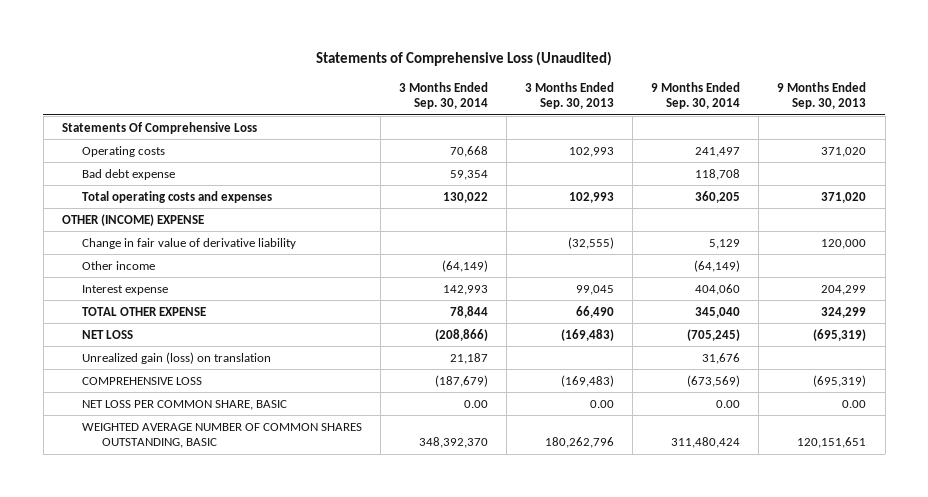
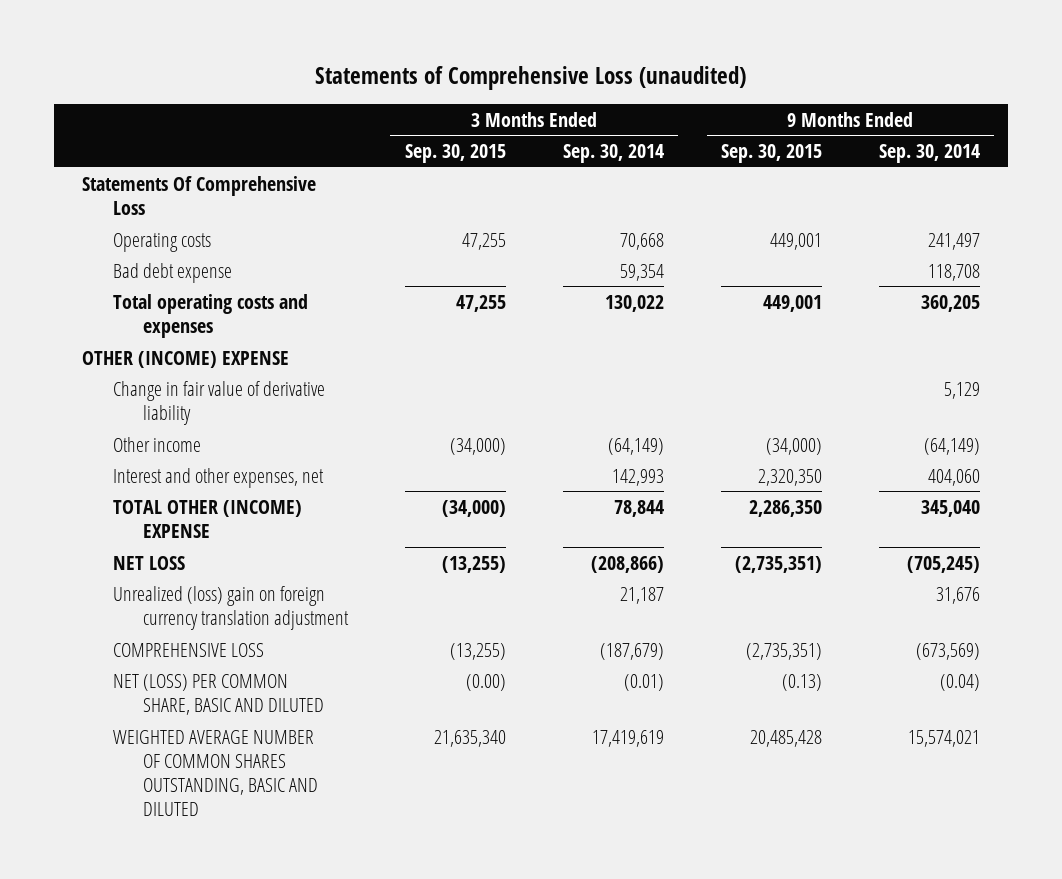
- Statements of Comprehensive Loss (Unaudited)
+ Statements of Comprehensive Loss (unaudited)
- | 3 Months Ended Sep. 30, 2014 | 3 Months Ended Sep. 30, 2013 | 9 Months Ended Sep. 30, 2014 | 9 Months Ended Sep. 30, 2013
+ | 3 Months Ended Sep. 30, 2015 | 3 Months Ended Sep. 30, 2014 | 9 Months Ended Sep. 30, 2015 | 9 Months Ended Sep. 30, 2014
- Interest expense | 142,993 | 99,045 | 404,060 | 204,299
- TOTAL OTHER EXPENSE | 78,844 | 66,490 | 345,040 | 324,299
+ Interest and other expenses, net | | 142,993 | 2,320,350 | 404,060
+ TOTAL OTHER (INCOME) EXPENSE | (34,000) | 78,844 | 2,286,350 | 345,040
- Unrealized gain (loss) on translation | 21,187 | | 31,676 |
+ Unrealized (loss) gain on foreign currency translation adjustment | | 21,187 | | 31,676
- NET LOSS PER COMMON SHARE, BASIC | 0.00 | 0.00 | 0.00 | 0.00
- WEIGHTED AVERAGE NUMBER OF COMMON SHARES OUTSTANDING, BASIC | 348,392,370 | 180,262,796 | 311,480,424 | 120,151,651
+ NET (LOSS) PER COMMON SHARE, BASIC AND DILUTED | (0.00) | (0.01) | (0.13) | (0.04)
+ WEIGHTED AVERAGE NUMBER OF COMMON SHARES OUTSTANDING, BASIC AND DILUTED | 21,635,340 | 17,419,619 | 20,485,428 | 15,574,021

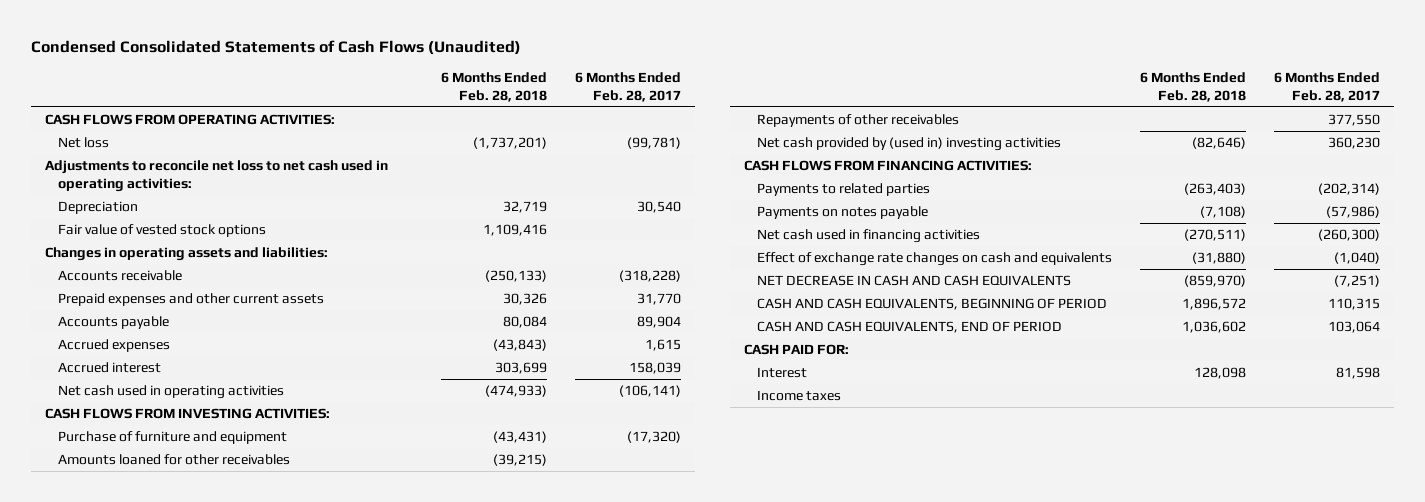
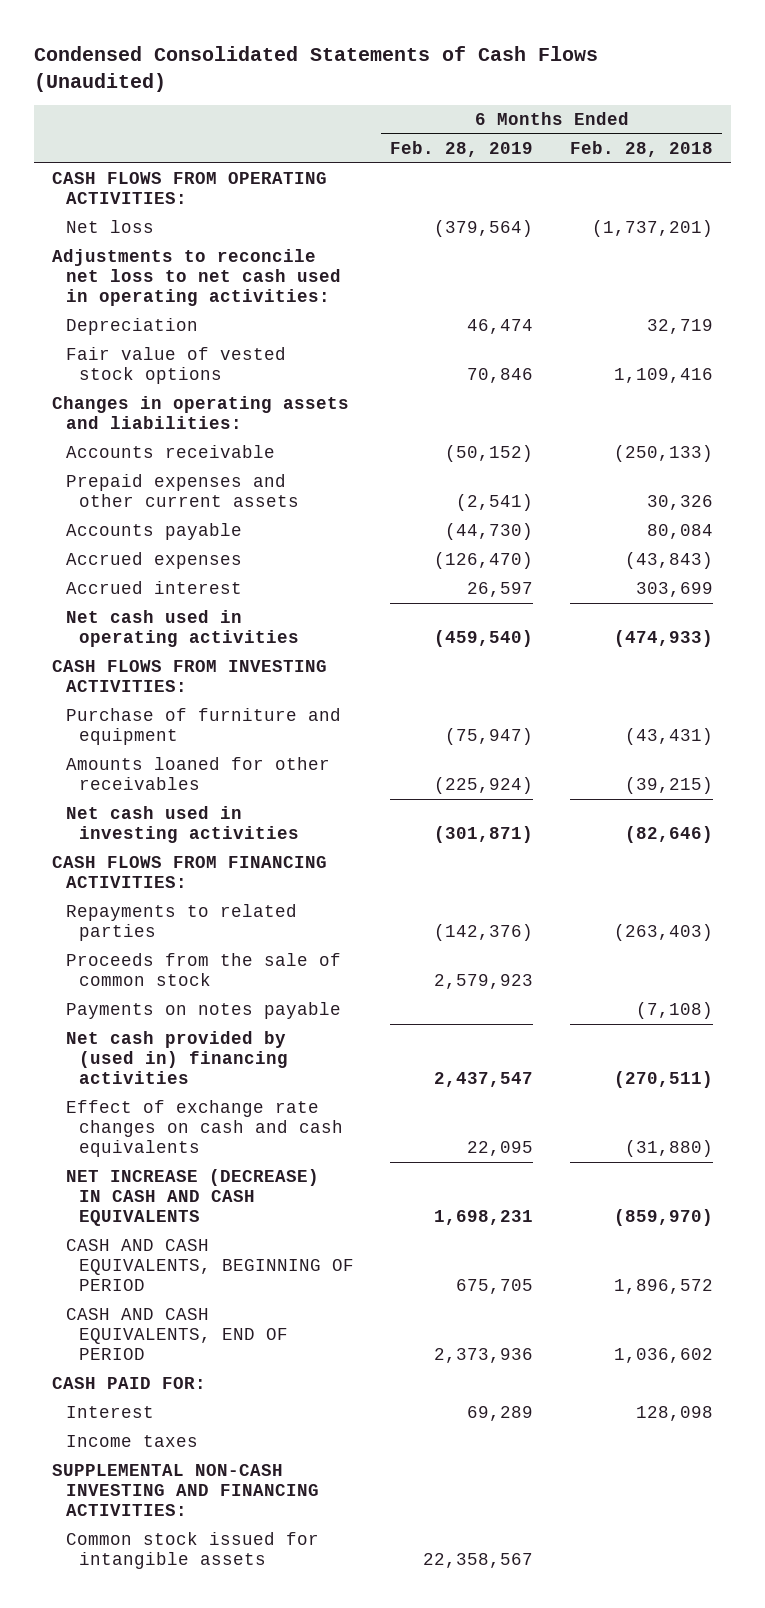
- | 6 Months Ended Feb. 28, 2018 | 6 Months Ended Feb. 28, 2017
+ | 6 Months Ended Feb. 28, 2019 | 6 Months Ended Feb. 28, 2018
- Repayments of other receivables | | 377,550
- Net cash provided by (used in) investing activities | (82,646) | 360,230
+ Net cash used in investing activities | (301,871) | (82,646)
- Payments to related parties | (263,403) | (202,314)
+ Repayments to related parties | (142,376) | (263,403)
+ Proceeds from the sale of common stock | 2,579,923 |
- Net cash used in financing activities | (270,511) | (260,300)
- Effect of exchange rate changes on cash and equivalents | (31,880) | (1,040)
- NET DECREASE IN CASH AND CASH EQUIVALENTS | (859,970) | (7,251)
+ Net cash provided by (used in) financing activities | 2,437,547 | (270,511)
+ Effect of exchange rate changes on cash and cash equivalents | 22,095 | (31,880)
+ NET INCREASE (DECREASE) IN CASH AND CASH EQUIVALENTS | 1,698,231 | (859,970)
+ SUPPLEMENTAL NON-CASH INVESTING AND FINANCING ACTIVITIES:
+ Common stock issued for intangible assets | 22,358,567 |

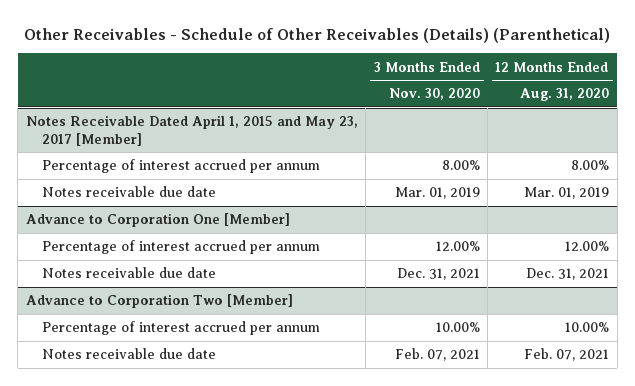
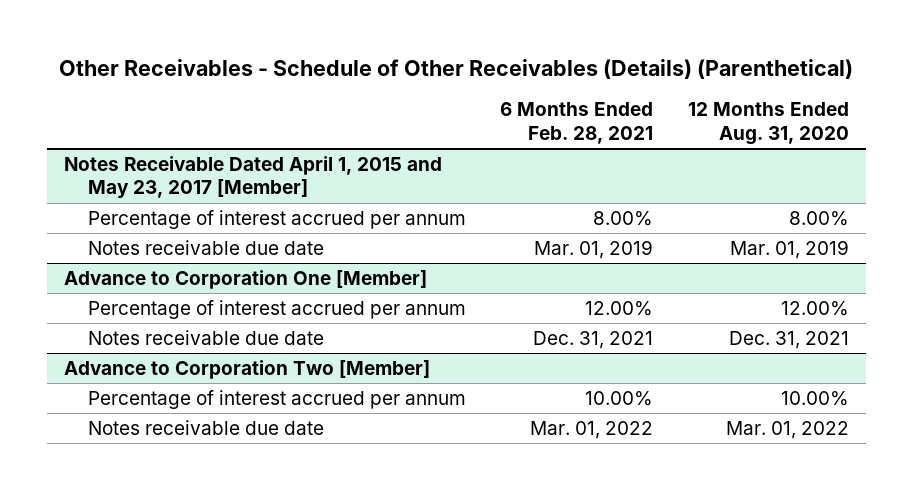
- | 3 Months Ended Nov. 30, 2020 | 12 Months Ended Aug. 31, 2020
+ | 6 Months Ended Feb. 28, 2021 | 12 Months Ended Aug. 31, 2020
@ Advance to Corporation Two [Member]
- Notes receivable due date | Feb. 07, 2021 | Feb. 07, 2021
+ Notes receivable due date | Mar. 01, 2022 | Mar. 01, 2022

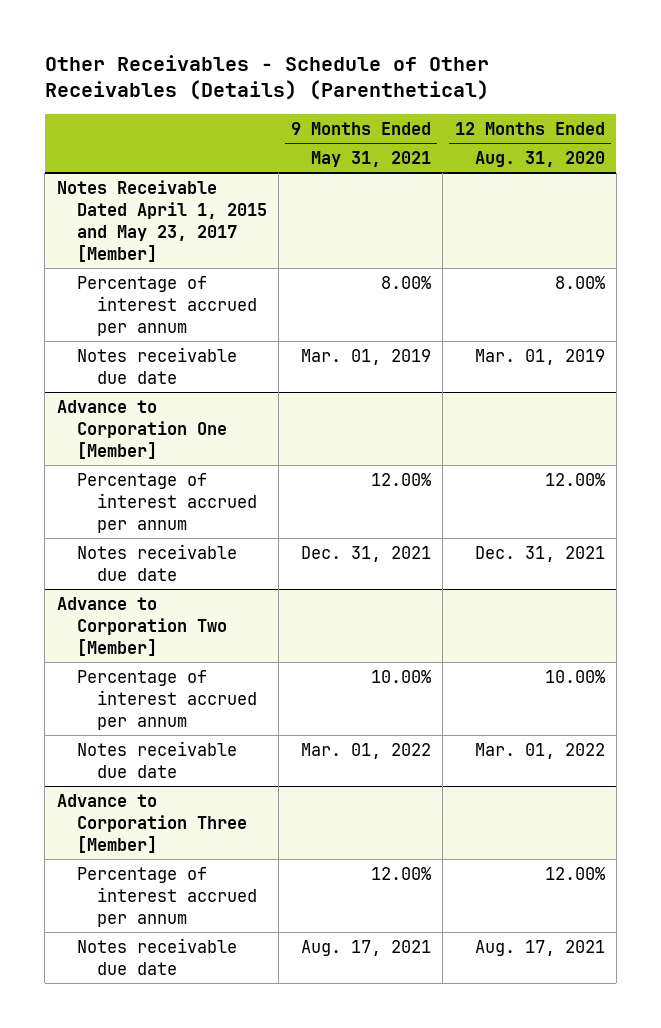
- | 6 Months Ended Feb. 28, 2021 | 12 Months Ended Aug. 31, 2020
+ | 9 Months Ended May 31, 2021 | 12 Months Ended Aug. 31, 2020
+ Advance to Corporation Three [Member]
+ Percentage of interest accrued per annum | 12.00% | 12.00%
+ Notes receivable due date | Aug. 17, 2021 | Aug. 17, 2021

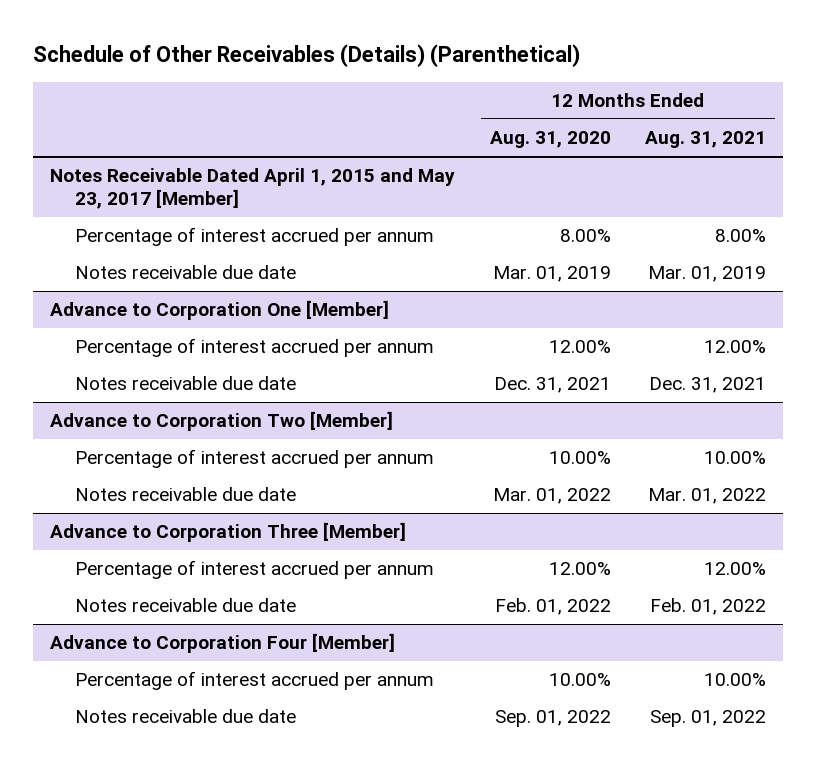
- Other Receivables - Schedule of Other Receivables (Details) (Parenthetical)
+ Schedule of Other Receivables (Details) (Parenthetical)
- | 9 Months Ended May 31, 2021 | 12 Months Ended Aug. 31, 2020
+ | 12 Months Ended Aug. 31, 2020 | 12 Months Ended Aug. 31, 2021
@ Advance to Corporation Three [Member]
- Notes receivable due date | Aug. 17, 2021 | Aug. 17, 2021
+ Notes receivable due date | Feb. 01, 2022 | Feb. 01, 2022
+ Advance to Corporation Four [Member]
+ Percentage of interest accrued per annum | 10.00% | 10.00%
+ Notes receivable due date | Sep. 01, 2022 | Sep. 01, 2022

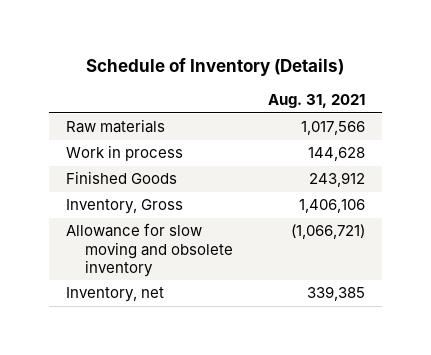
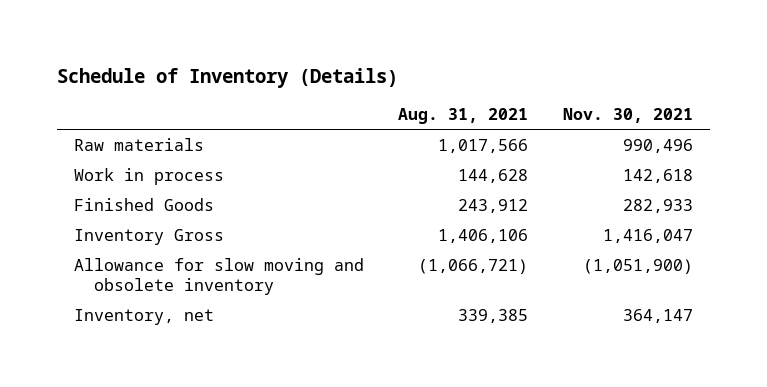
- | Aug. 31, 2021
+ | Aug. 31, 2021 | Nov. 30, 2021
- Inventory, Gross | 1,406,106
+ Inventory Gross | 1,406,106 | 1,416,047

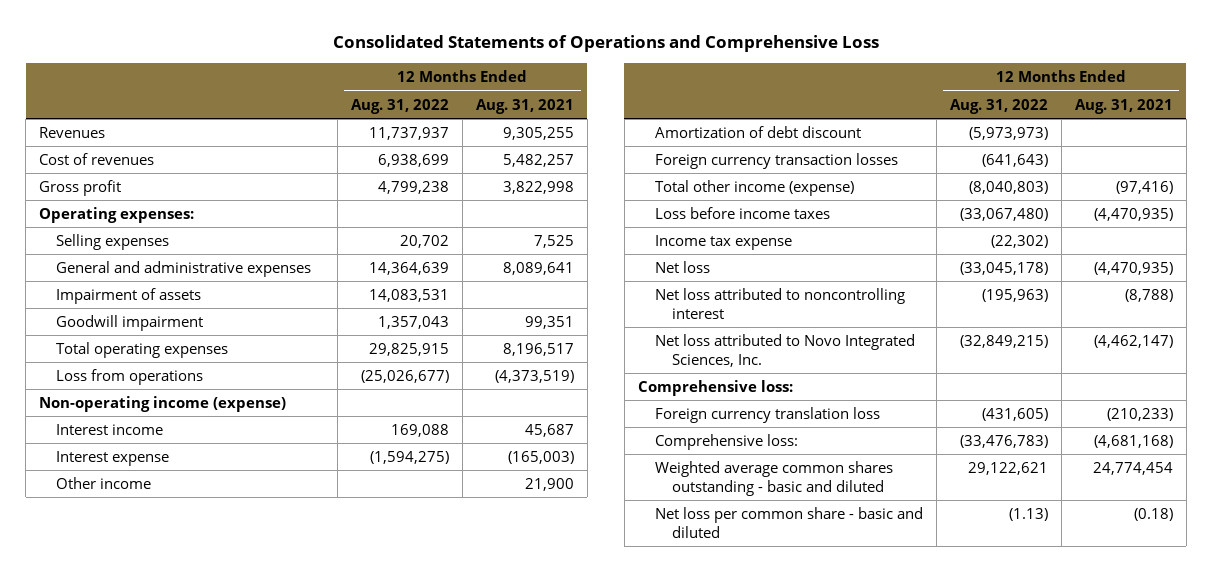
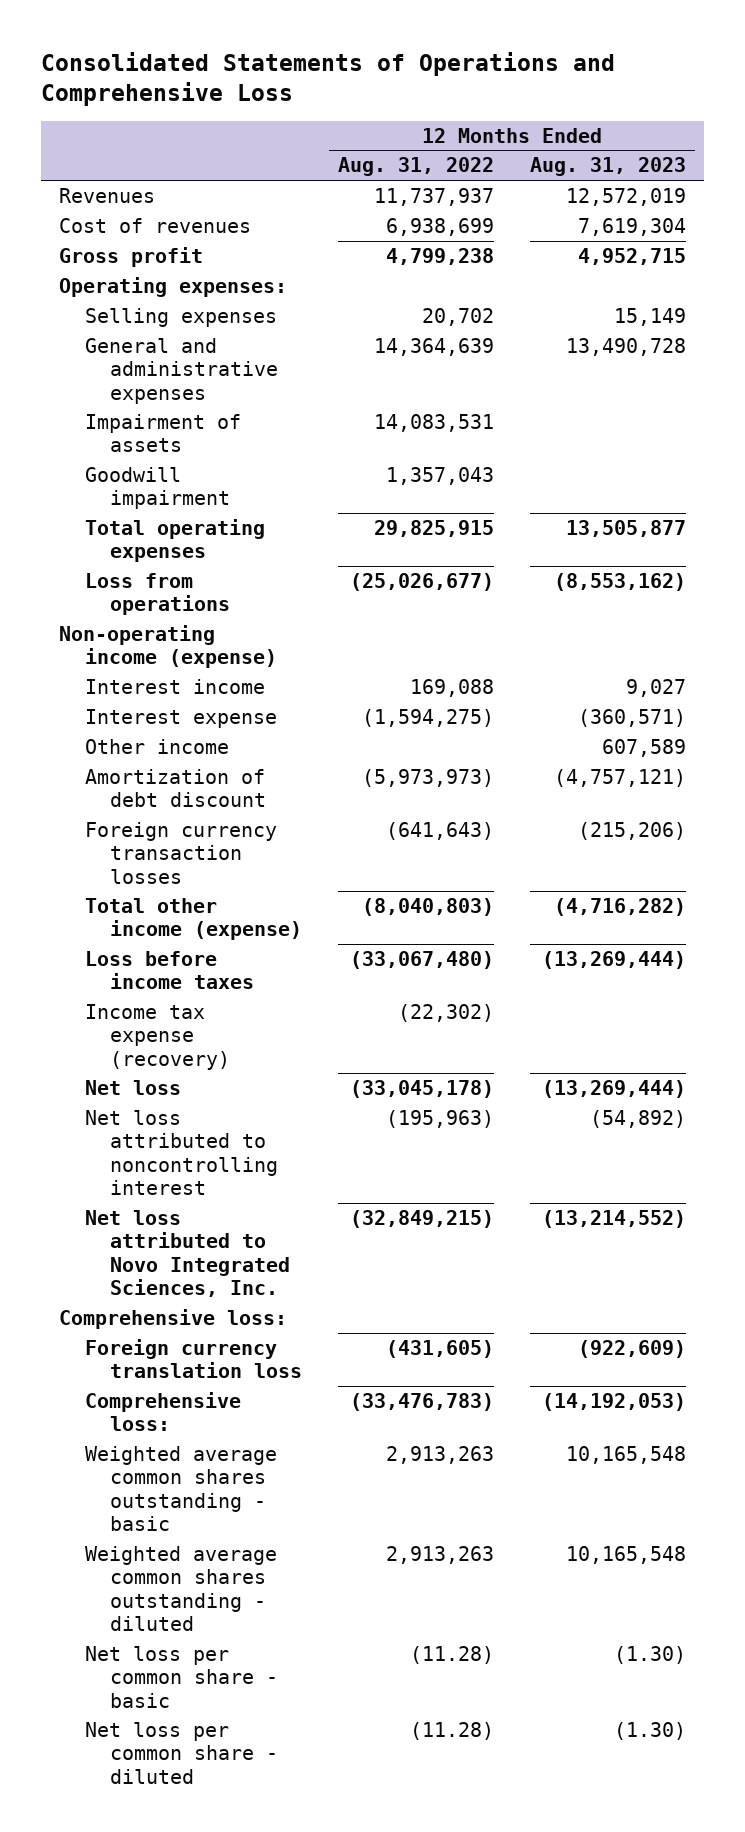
- | 12 Months Ended Aug. 31, 2022 | 12 Months Ended Aug. 31, 2021
+ | 12 Months Ended Aug. 31, 2022 | 12 Months Ended Aug. 31, 2023
- Income tax expense | (22,302) |
+ Income tax expense (recovery) | (22,302) |
- Weighted average common shares outstanding - basic and diluted | 29,122,621 | 24,774,454
- Net loss per common share - basic and diluted | (1.13) | (0.18)
+ Weighted average common shares outstanding - basic | 2,913,263 | 10,165,548
+ Weighted average common shares outstanding - diluted | 2,913,263 | 10,165,548
+ Net loss per common share - basic | (11.28) | (1.30)
+ Net loss per common share - diluted | (11.28) | (1.30)

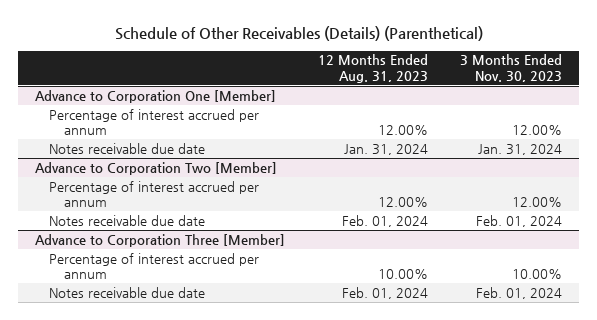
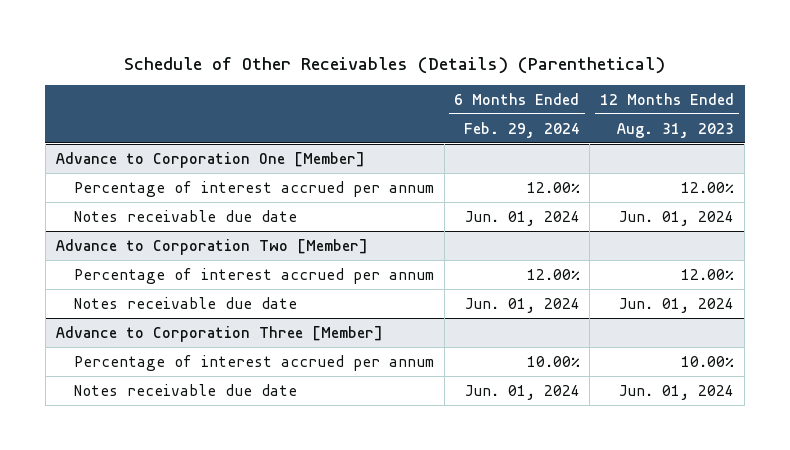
- | 12 Months Ended Aug. 31, 2023 | 3 Months Ended Nov. 30, 2023
+ | 6 Months Ended Feb. 29, 2024 | 12 Months Ended Aug. 31, 2023
@ Advance to Corporation One [Member]
- Notes receivable due date | Jan. 31, 2024 | Jan. 31, 2024
+ Notes receivable due date | Jun. 01, 2024 | Jun. 01, 2024
@ Advance to Corporation Two [Member]
- Notes receivable due date | Feb. 01, 2024 | Feb. 01, 2024
+ Notes receivable due date | Jun. 01, 2024 | Jun. 01, 2024
@ Advance to Corporation Three [Member]
- Notes receivable due date | Feb. 01, 2024 | Feb. 01, 2024
+ Notes receivable due date | Jun. 01, 2024 | Jun. 01, 2024

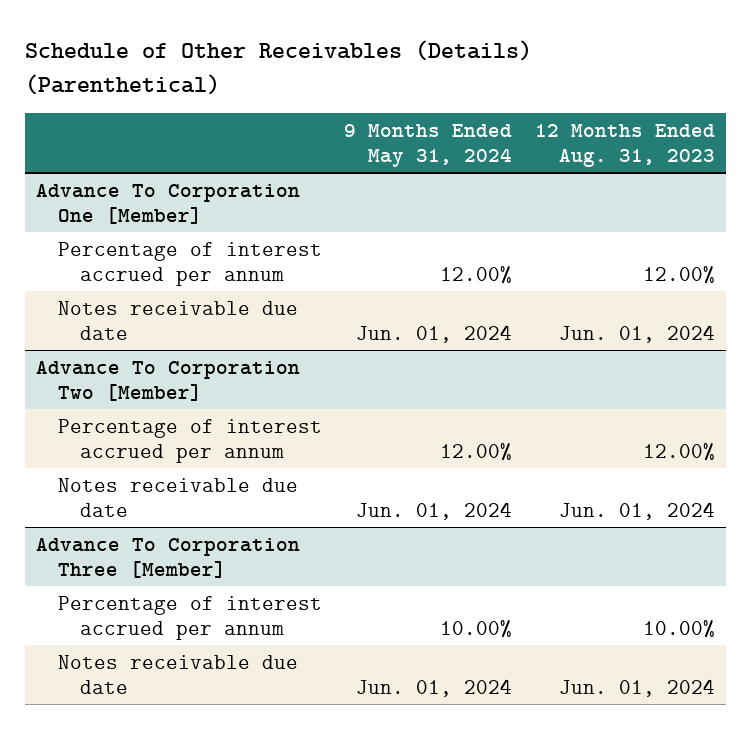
- | 6 Months Ended Feb. 29, 2024 | 12 Months Ended Aug. 31, 2023
+ | 9 Months Ended May 31, 2024 | 12 Months Ended Aug. 31, 2023
- Advance to Corporation One [Member]
+ Advance To Corporation One [Member]
- Advance to Corporation Two [Member]
+ Advance To Corporation Two [Member]
- Advance to Corporation Three [Member]
+ Advance To Corporation Three [Member]

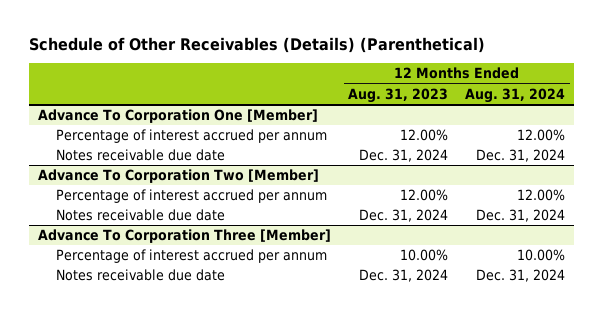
- | 9 Months Ended May 31, 2024 | 12 Months Ended Aug. 31, 2023
+ | 12 Months Ended Aug. 31, 2023 | 12 Months Ended Aug. 31, 2024
@ Advance To Corporation One [Member]
- Notes receivable due date | Jun. 01, 2024 | Jun. 01, 2024
+ Notes receivable due date | Dec. 31, 2024 | Dec. 31, 2024
@ Advance To Corporation Two [Member]
- Notes receivable due date | Jun. 01, 2024 | Jun. 01, 2024
+ Notes receivable due date | Dec. 31, 2024 | Dec. 31, 2024
@ Advance To Corporation Three [Member]
- Notes receivable due date | Jun. 01, 2024 | Jun. 01, 2024
+ Notes receivable due date | Dec. 31, 2024 | Dec. 31, 2024

